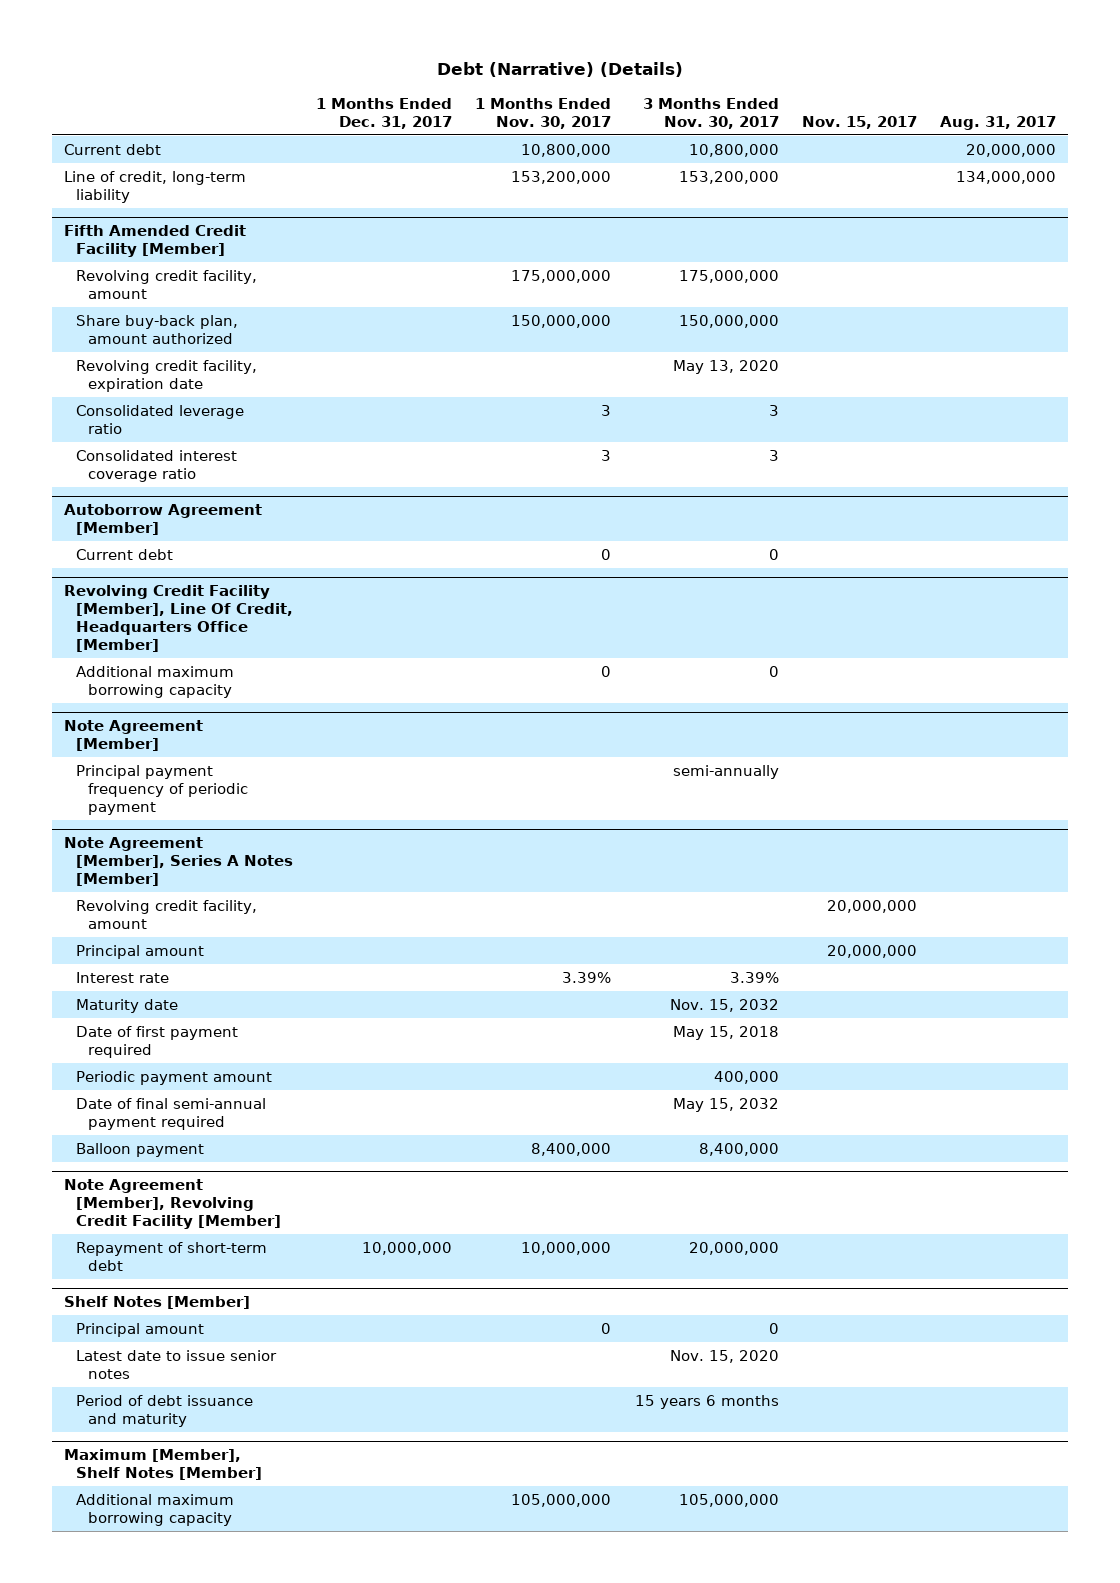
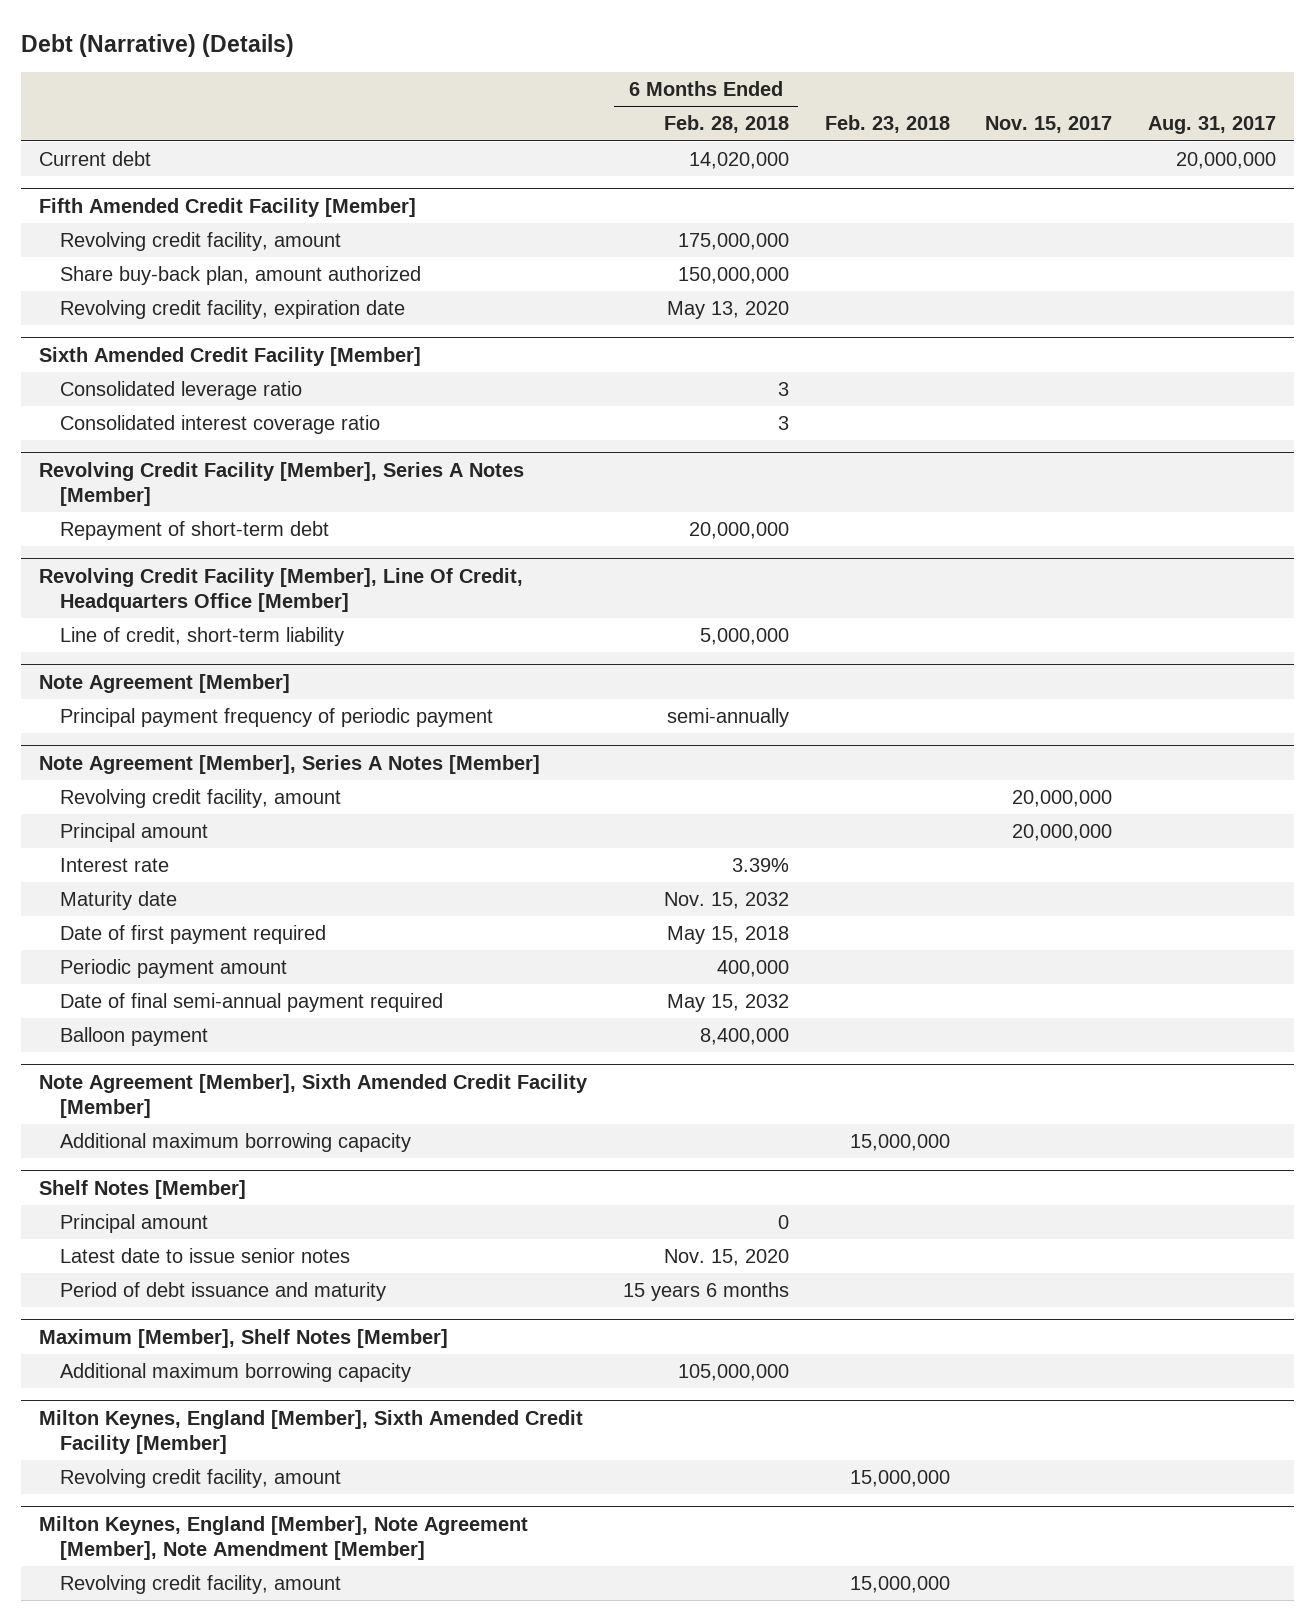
- | 1 Months Ended Dec. 31, 2017 | 1 Months Ended Nov. 30, 2017 | 3 Months Ended Nov. 30, 2017 | Nov. 15, 2017 | Aug. 31, 2017
+ | 6 Months Ended Feb. 28, 2018 | Feb. 23, 2018 | Nov. 15, 2017 | Aug. 31, 2017
- Line of credit, long-term liability | | 153,200,000 | 153,200,000 | | 134,000,000
@ Fifth Amended Credit Facility [Member]
- Consolidated leverage ratio | | 3 | 3 | |
- Consolidated interest coverage ratio | | 3 | 3 | |
- Autoborrow Agreement [Member]
- Current debt | | 0 | 0 | |
+ Sixth Amended Credit Facility [Member]
+ Consolidated leverage ratio | 3 | | |
+ Consolidated interest coverage ratio | 3 | | |
+ Revolving Credit Facility [Member], Series A Notes [Member]
+ Repayment of short-term debt | 20,000,000 | | |
@ Revolving Credit Facility [Member], Line Of Credit, Headquarters Office [Member]
- Additional maximum borrowing capacity | | 0 | 0 | |
+ Line of credit, short-term liability | 5,000,000 | | |
- Note Agreement [Member], Revolving Credit Facility [Member]
- Repayment of short-term debt | 10,000,000 | 10,000,000 | 20,000,000 | |
+ Note Agreement [Member], Sixth Amended Credit Facility [Member]
+ Additional maximum borrowing capacity | | 15,000,000 | |
+ Milton Keynes, England [Member], Sixth Amended Credit Facility [Member]
+ Revolving credit facility, amount | | 15,000,000 | |
+ Milton Keynes, England [Member], Note Agreement [Member], Note Amendment [Member]
+ Revolving credit facility, amount | | 15,000,000 | |

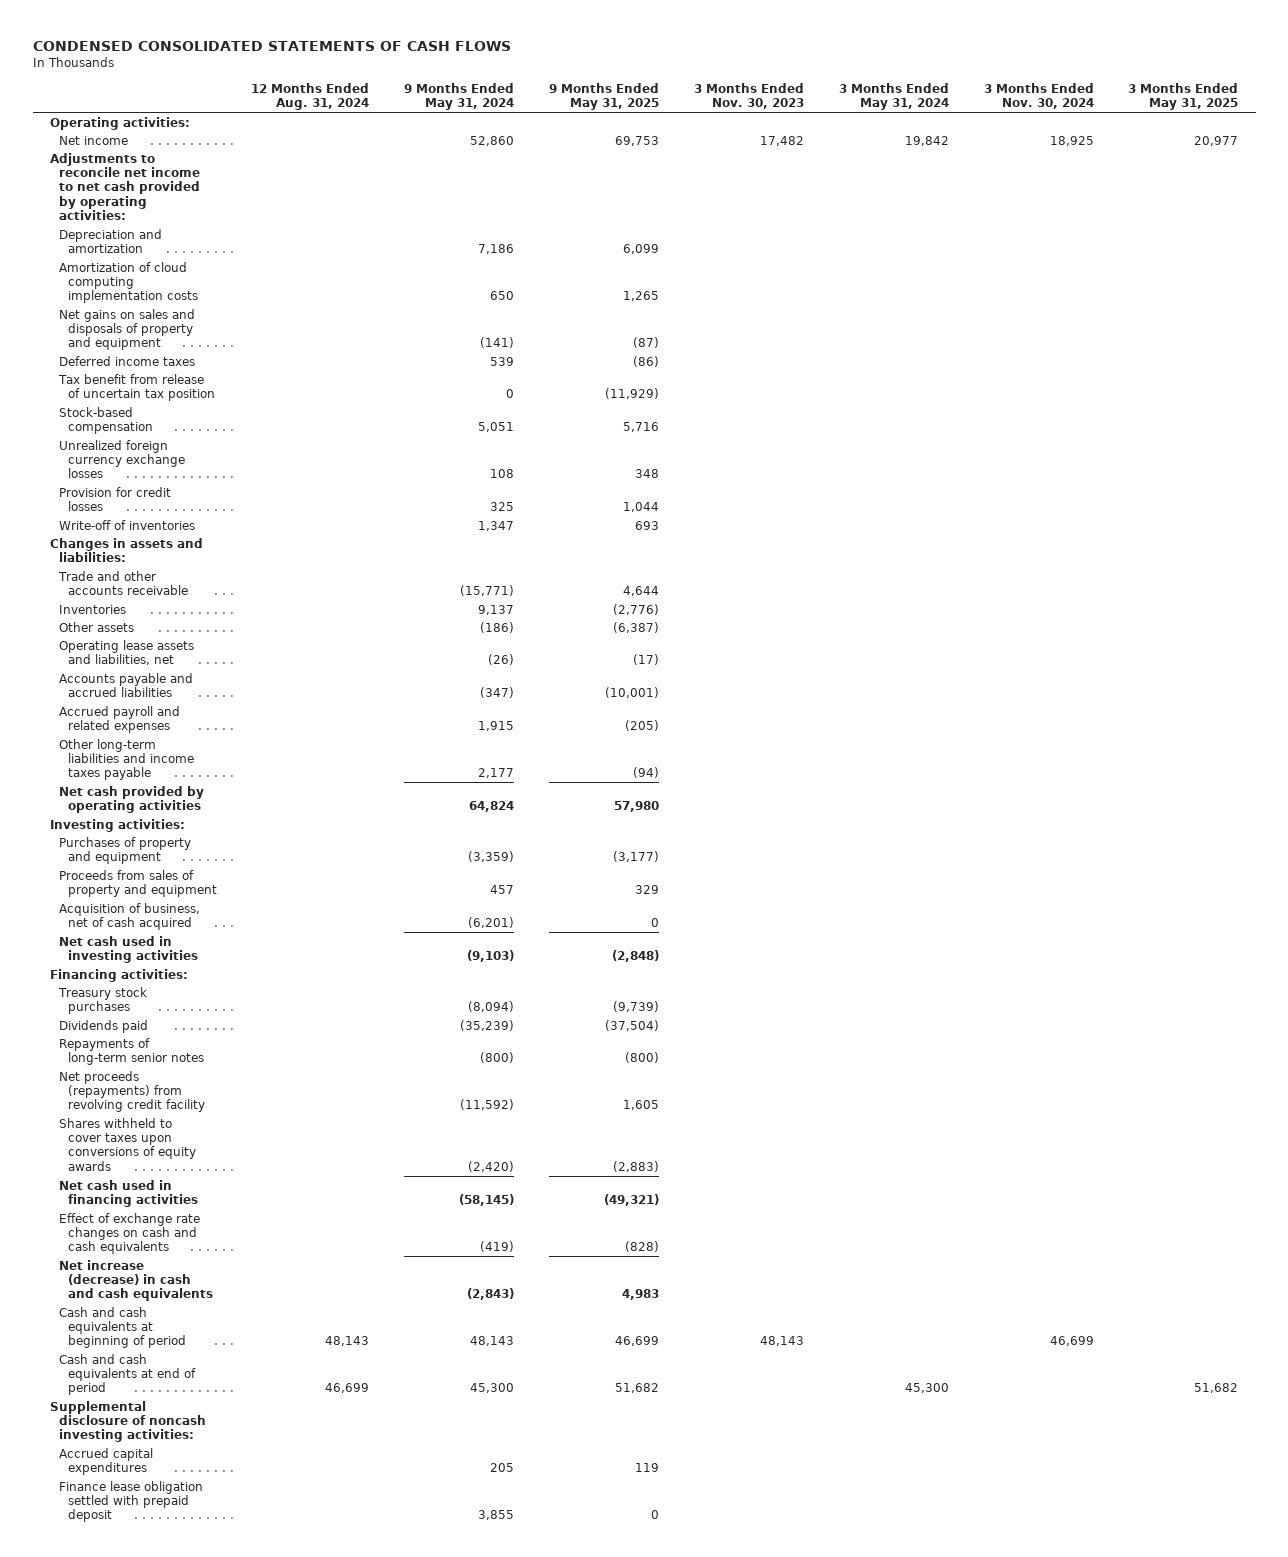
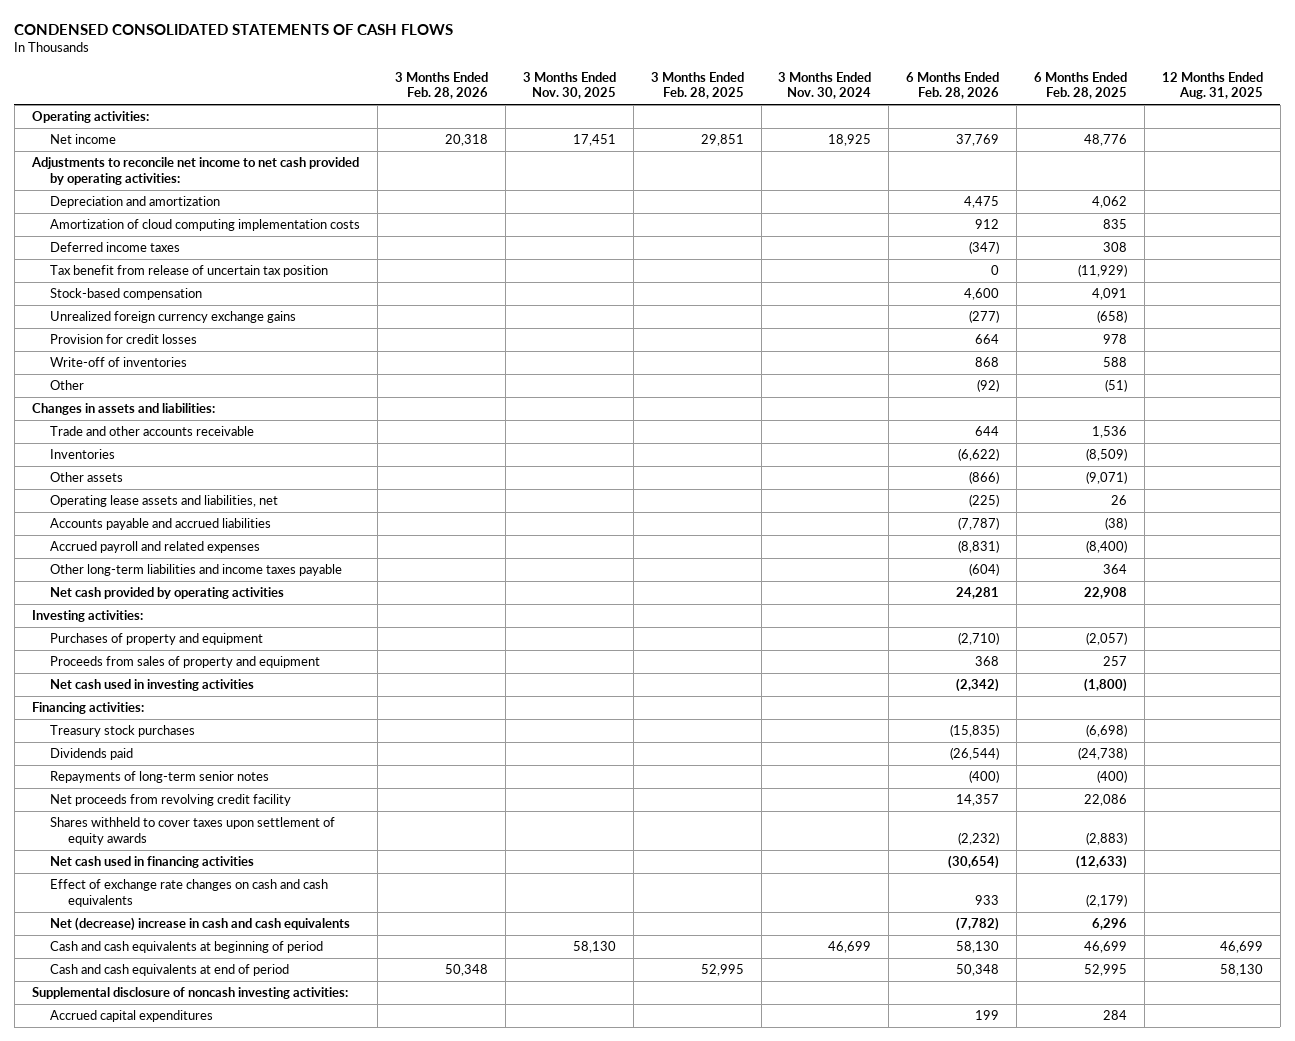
- | 12 Months Ended Aug. 31, 2024 | 9 Months Ended May 31, 2024 | 9 Months Ended May 31, 2025 | 3 Months Ended Nov. 30, 2023 | 3 Months Ended May 31, 2024 | 3 Months Ended Nov. 30, 2024 | 3 Months Ended May 31, 2025
+ | 3 Months Ended Feb. 28, 2026 | 3 Months Ended Nov. 30, 2025 | 3 Months Ended Feb. 28, 2025 | 3 Months Ended Nov. 30, 2024 | 6 Months Ended Feb. 28, 2026 | 6 Months Ended Feb. 28, 2025 | 12 Months Ended Aug. 31, 2025
- Net gains on sales and disposals of property and equipment | | (141) | (87) | | | |
- Unrealized foreign currency exchange losses | | 108 | 348 | | | |
+ Unrealized foreign currency exchange gains | | | | | (277) | (658) |
+ Other | | | | | (92) | (51) |
- Acquisition of business, net of cash acquired | | (6,201) | 0 | | | |
- Net proceeds (repayments) from revolving credit facility | | (11,592) | 1,605 | | | |
- Shares withheld to cover taxes upon conversions of equity awards | | (2,420) | (2,883) | | | |
+ Net proceeds from revolving credit facility | | | | | 14,357 | 22,086 |
+ Shares withheld to cover taxes upon settlement of equity awards | | | | | (2,232) | (2,883) |
- Net increase (decrease) in cash and cash equivalents | | (2,843) | 4,983 | | | |
+ Net (decrease) increase in cash and cash equivalents | | | | | (7,782) | 6,296 |
- Finance lease obligation settled with prepaid deposit | | 3,855 | 0 | | | |

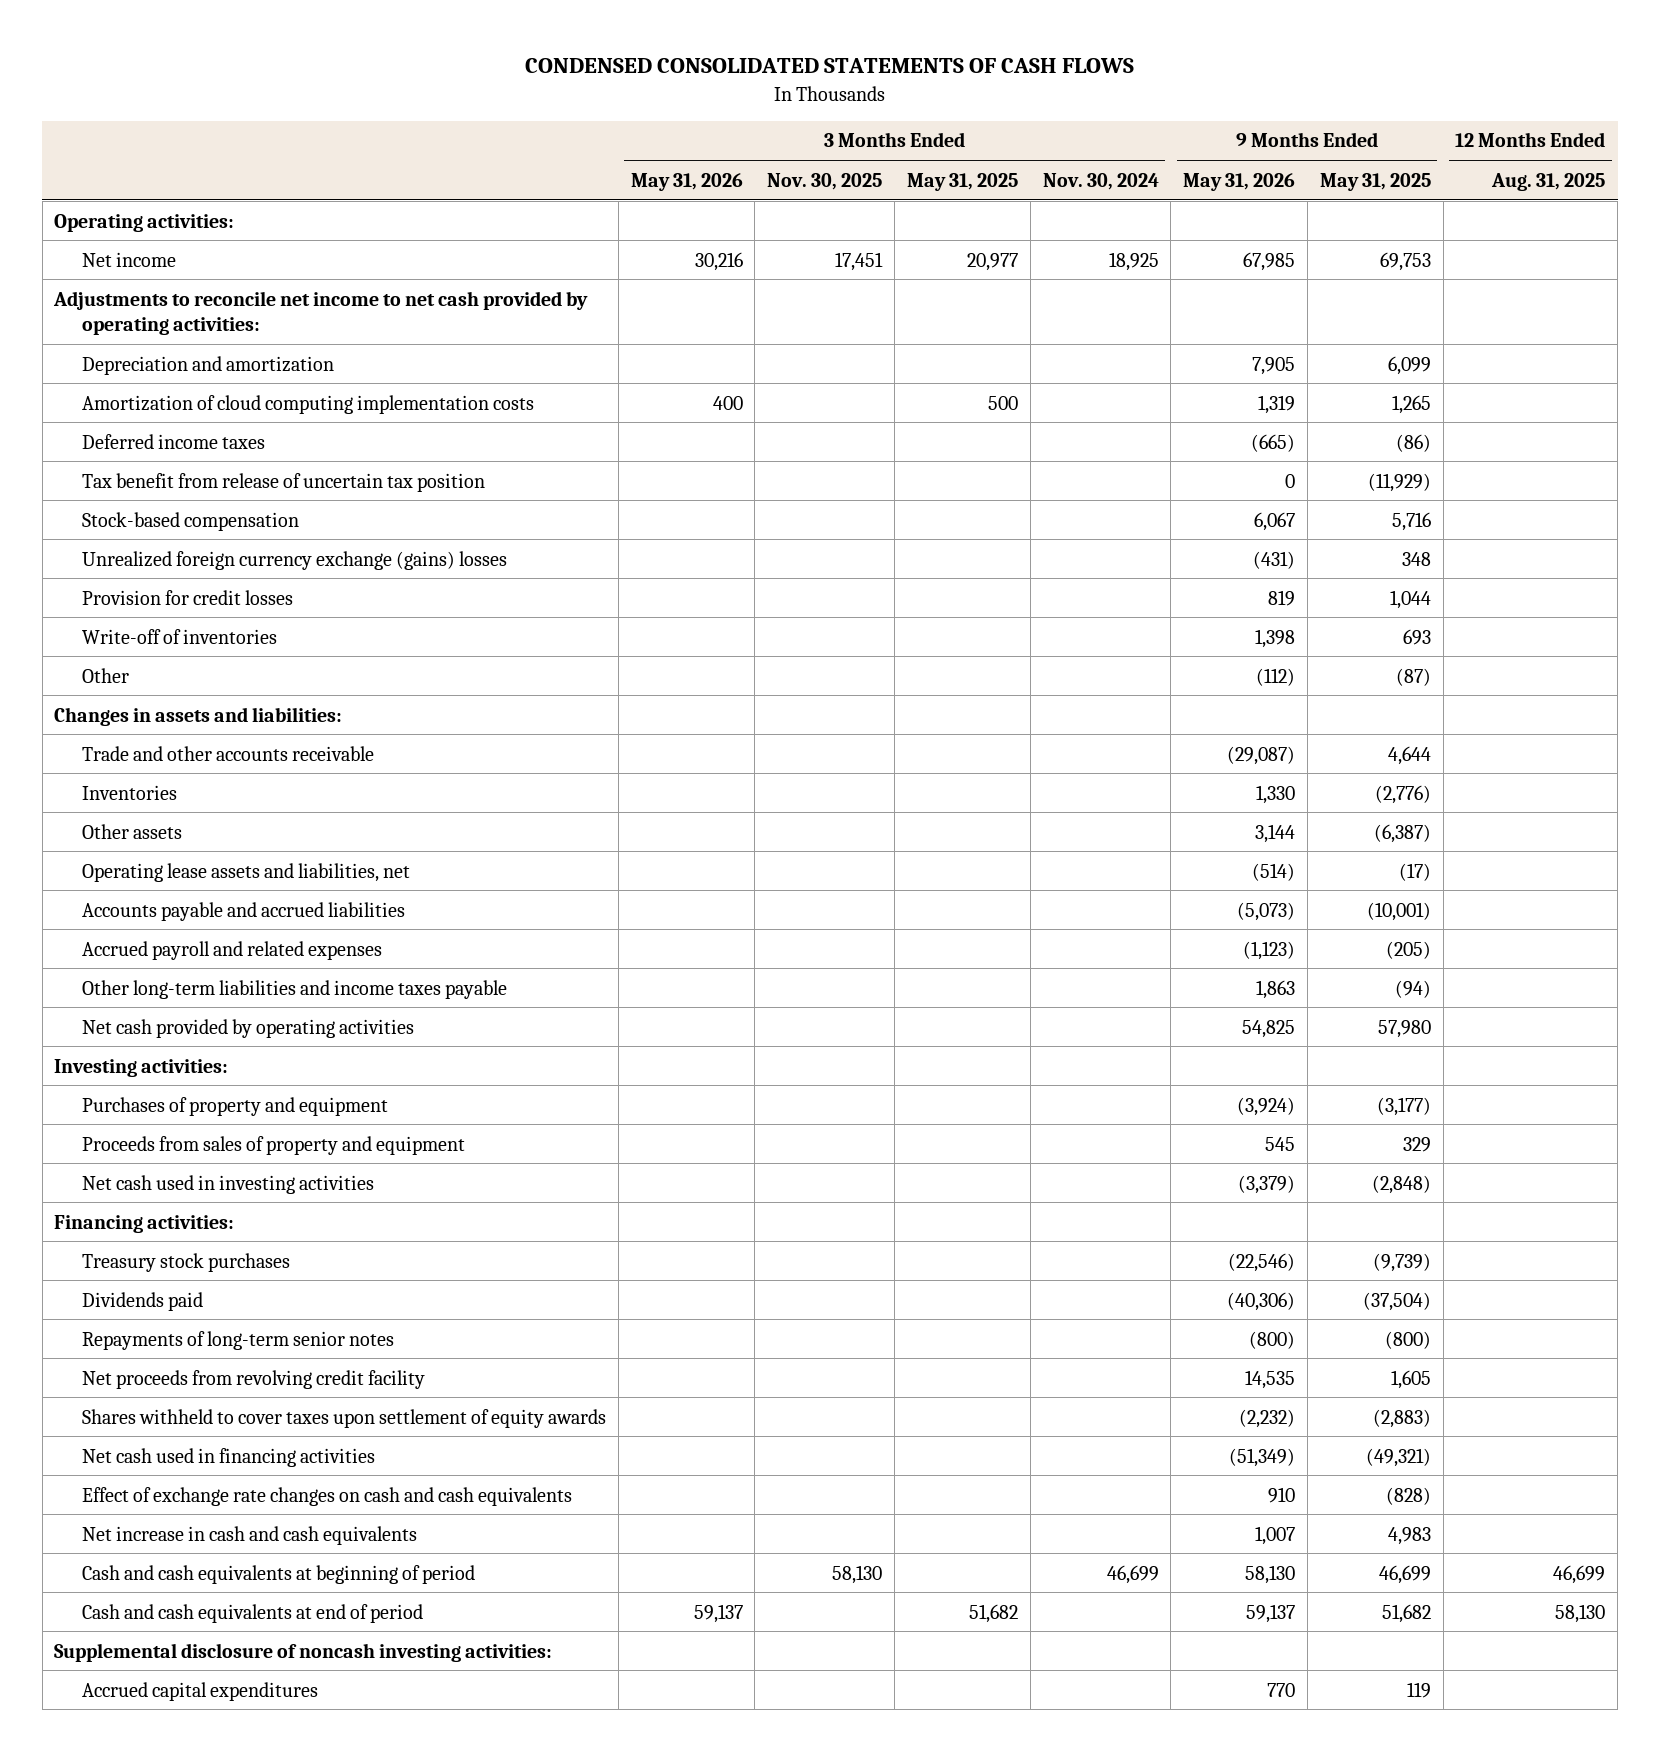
- | 3 Months Ended Feb. 28, 2026 | 3 Months Ended Nov. 30, 2025 | 3 Months Ended Feb. 28, 2025 | 3 Months Ended Nov. 30, 2024 | 6 Months Ended Feb. 28, 2026 | 6 Months Ended Feb. 28, 2025 | 12 Months Ended Aug. 31, 2025
+ | 3 Months Ended May 31, 2026 | 3 Months Ended Nov. 30, 2025 | 3 Months Ended May 31, 2025 | 3 Months Ended Nov. 30, 2024 | 9 Months Ended May 31, 2026 | 9 Months Ended May 31, 2025 | 12 Months Ended Aug. 31, 2025
- Unrealized foreign currency exchange gains | | | | | (277) | (658) |
+ Unrealized foreign currency exchange (gains) losses | | | | | (431) | 348 |
- Net (decrease) increase in cash and cash equivalents | | | | | (7,782) | 6,296 |
+ Net increase in cash and cash equivalents | | | | | 1,007 | 4,983 |

